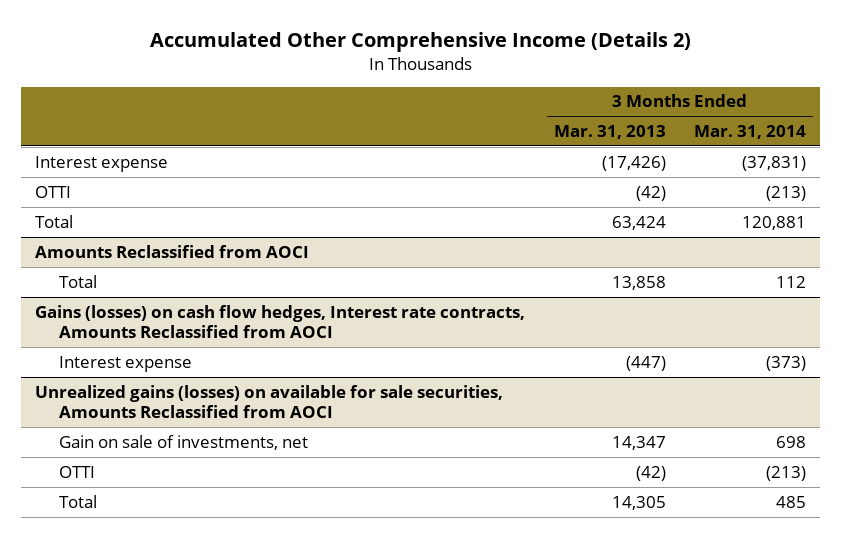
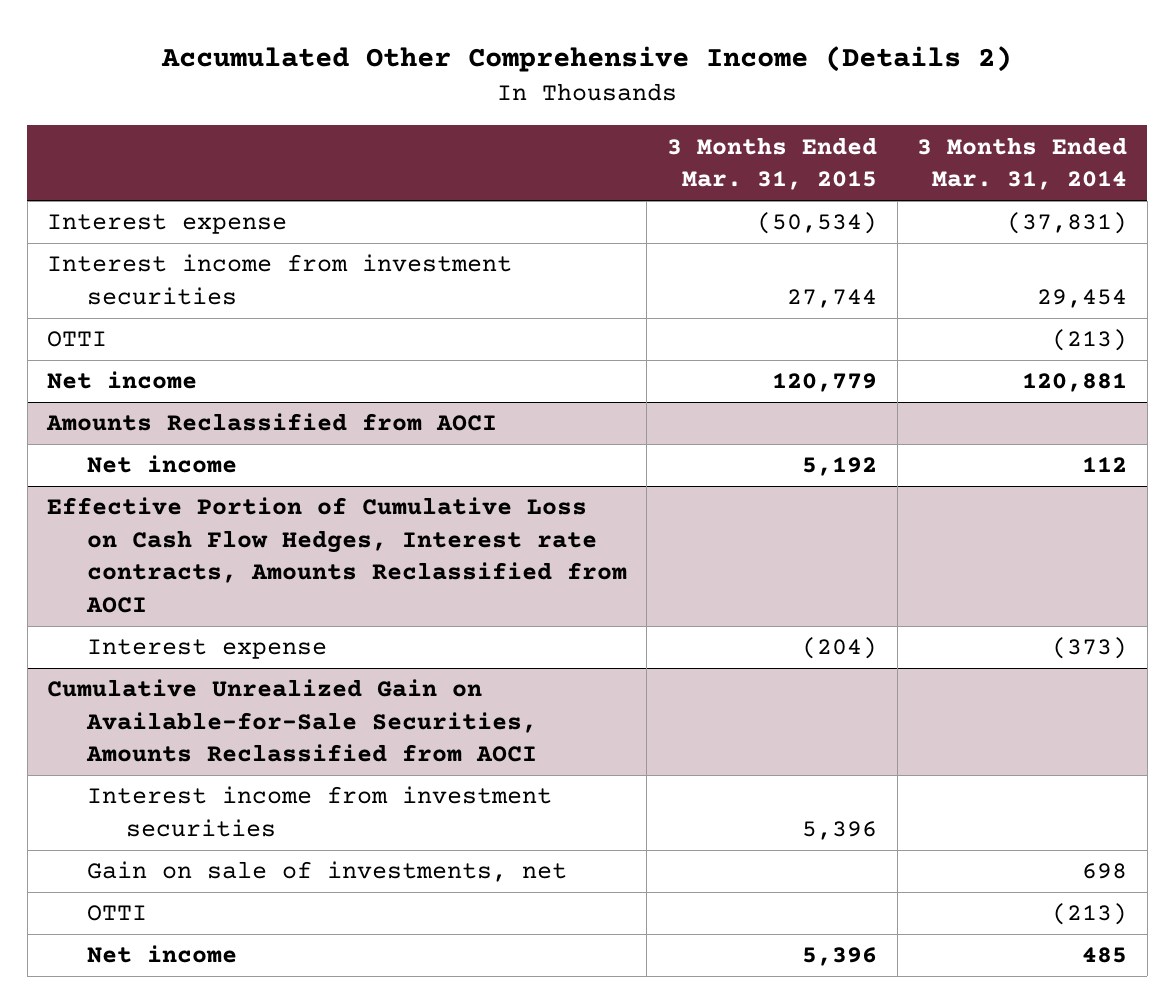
- | 3 Months Ended Mar. 31, 2013 | 3 Months Ended Mar. 31, 2014
+ | 3 Months Ended Mar. 31, 2015 | 3 Months Ended Mar. 31, 2014
+ Interest income from investment securities | 27,744 | 29,454
- Total | 63,424 | 120,881
+ Net income | 120,779 | 120,881
@ Amounts Reclassified from AOCI
- Total | 13,858 | 112
- Gains (losses) on cash flow hedges, Interest rate contracts, Amounts Reclassified from AOCI
@ Amounts Reclassified from AOCI
+ Net income | 5,192 | 112
+ Effective Portion of Cumulative Loss on Cash Flow Hedges, Interest rate contracts, Amounts Reclassified from AOCI
- Unrealized gains (losses) on available for sale securities, Amounts Reclassified from AOCI
+ Cumulative Unrealized Gain on Available-for-Sale Securities, Amounts Reclassified from AOCI
+ Interest income from investment securities | 5,396 |
- Total | 14,305 | 485
+ Net income | 5,396 | 485

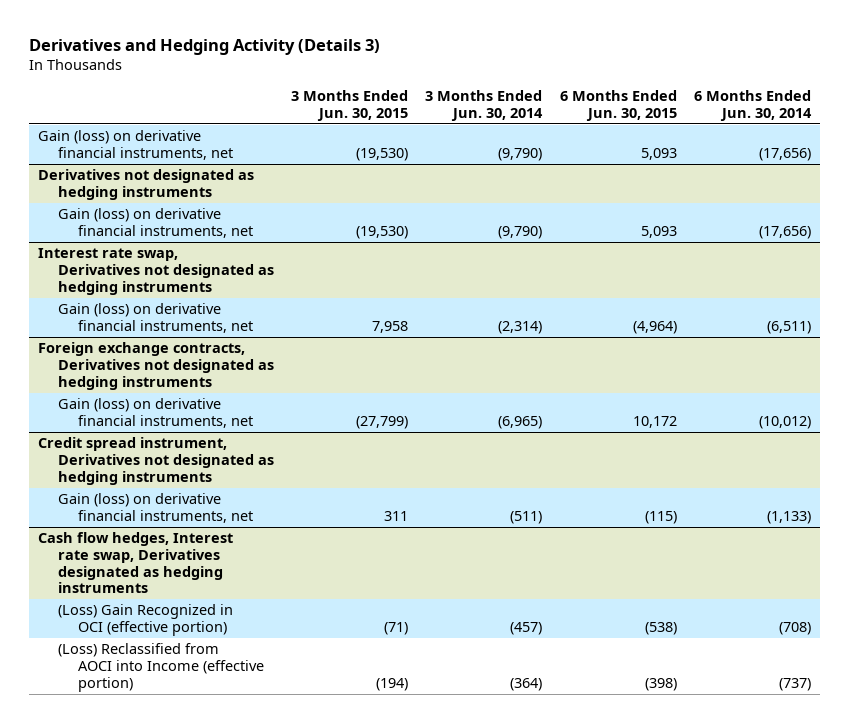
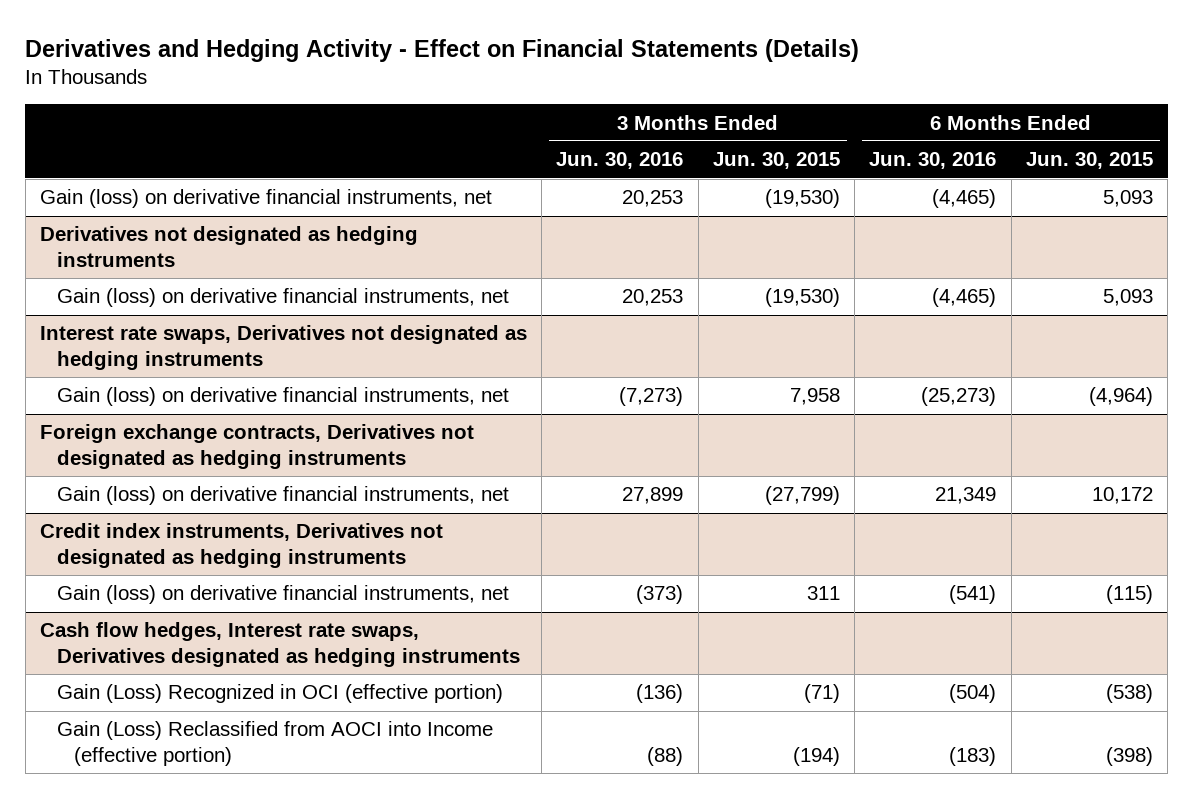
- Derivatives and Hedging Activity (Details 3)
+ Derivatives and Hedging Activity - Effect on Financial Statements (Details)
- | 3 Months Ended Jun. 30, 2015 | 3 Months Ended Jun. 30, 2014 | 6 Months Ended Jun. 30, 2015 | 6 Months Ended Jun. 30, 2014
+ | 3 Months Ended Jun. 30, 2016 | 3 Months Ended Jun. 30, 2015 | 6 Months Ended Jun. 30, 2016 | 6 Months Ended Jun. 30, 2015
- Interest rate swap, Derivatives not designated as hedging instruments
+ Interest rate swaps, Derivatives not designated as hedging instruments
- Credit spread instrument, Derivatives not designated as hedging instruments
+ Credit index instruments, Derivatives not designated as hedging instruments
- Cash flow hedges, Interest rate swap, Derivatives designated as hedging instruments
- (Loss) Gain Recognized in OCI (effective portion) | (71) | (457) | (538) | (708)
- (Loss) Reclassified from AOCI into Income (effective portion) | (194) | (364) | (398) | (737)
+ Cash flow hedges, Interest rate swaps, Derivatives designated as hedging instruments
+ Gain (Loss) Recognized in OCI (effective portion) | (136) | (71) | (504) | (538)
+ Gain (Loss) Reclassified from AOCI into Income (effective portion) | (88) | (194) | (183) | (398)

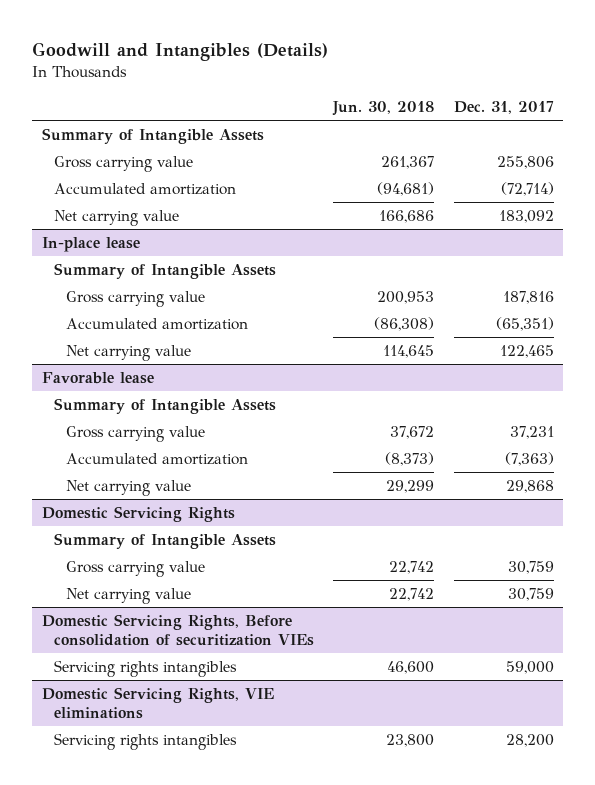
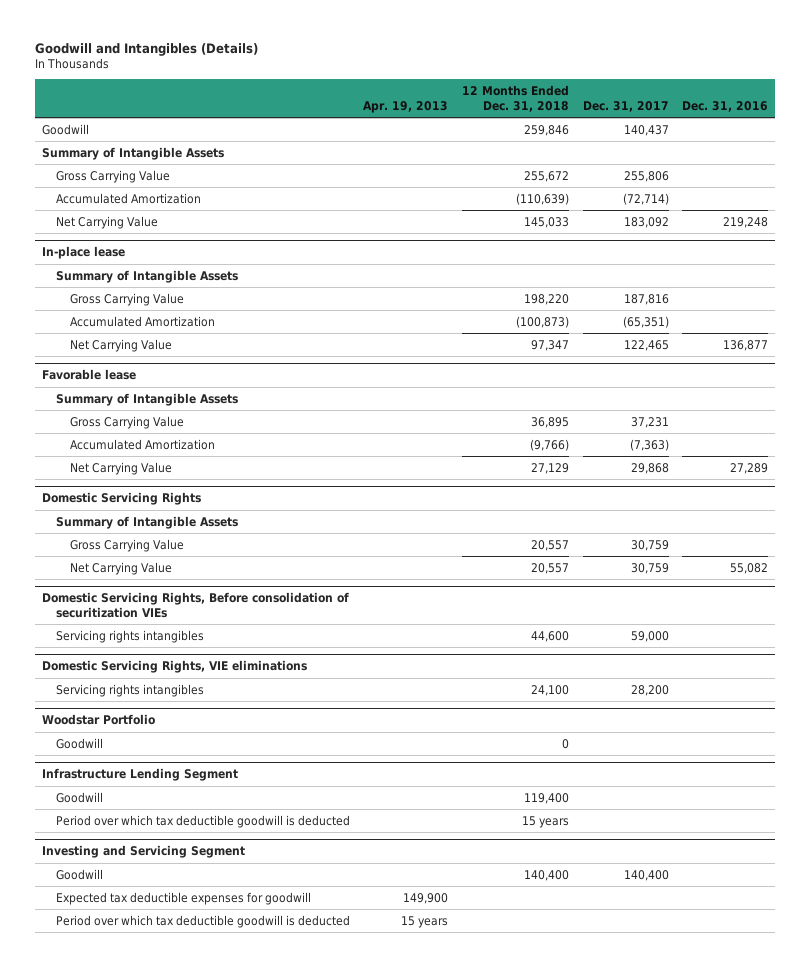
- | Jun. 30, 2018 | Dec. 31, 2017
+ | Apr. 19, 2013 | 12 Months Ended Dec. 31, 2018 | Dec. 31, 2017 | Dec. 31, 2016
+ Goodwill | | 259,846 | 140,437 |
- Gross carrying value | 261,367 | 255,806
- Accumulated amortization | (94,681) | (72,714)
- Net carrying value | 166,686 | 183,092
+ Gross Carrying Value | | 255,672 | 255,806 |
+ Accumulated Amortization | | (110,639) | (72,714) |
+ Net Carrying Value | | 145,033 | 183,092 | 219,248
@ In-place lease
- Gross carrying value | 200,953 | 187,816
- Accumulated amortization | (86,308) | (65,351)
- Net carrying value | 114,645 | 122,465
+ Gross Carrying Value | | 198,220 | 187,816 |
+ Accumulated Amortization | | (100,873) | (65,351) |
+ Net Carrying Value | | 97,347 | 122,465 | 136,877
@ Favorable lease
- Gross carrying value | 37,672 | 37,231
- Accumulated amortization | (8,373) | (7,363)
- Net carrying value | 29,299 | 29,868
+ Gross Carrying Value | | 36,895 | 37,231 |
+ Accumulated Amortization | | (9,766) | (7,363) |
+ Net Carrying Value | | 27,129 | 29,868 | 27,289
@ Domestic Servicing Rights
- Gross carrying value | 22,742 | 30,759
- Net carrying value | 22,742 | 30,759
+ Gross Carrying Value | | 20,557 | 30,759 |
+ Net Carrying Value | | 20,557 | 30,759 | 55,082
+ Woodstar Portfolio
+ Goodwill | | 0 | |
+ Infrastructure Lending Segment
+ Goodwill | | 119,400 | |
+ Period over which tax deductible goodwill is deducted | | 15 years | |
+ Investing and Servicing Segment
+ Goodwill | | 140,400 | 140,400 |
+ Expected tax deductible expenses for goodwill | 149,900 | | |
+ Period over which tax deductible goodwill is deducted | 15 years | | |

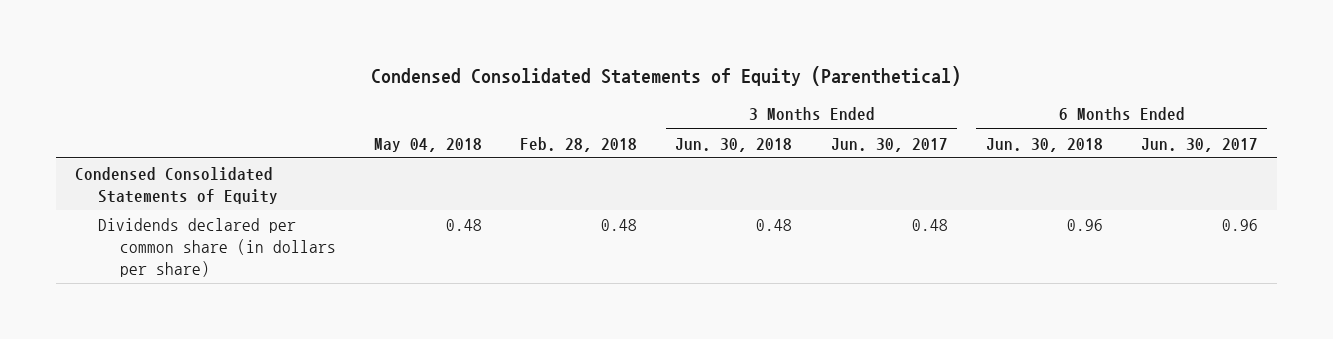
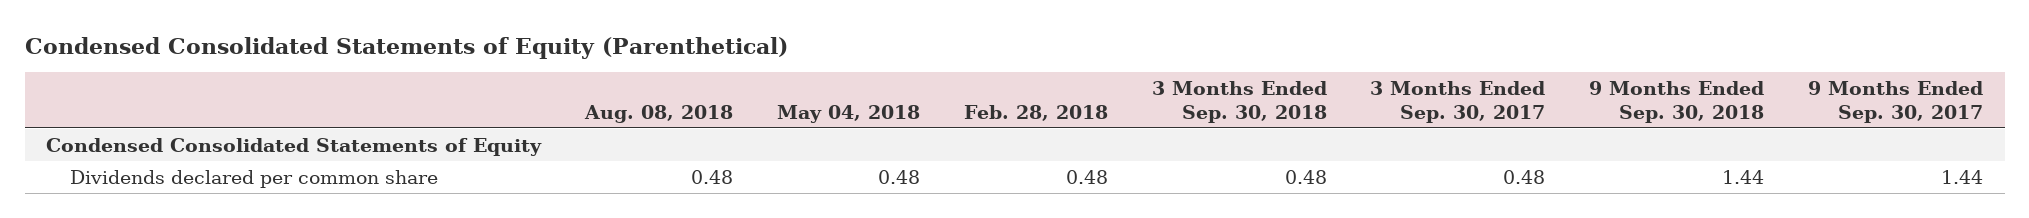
- | May 04, 2018 | Feb. 28, 2018 | 3 Months Ended Jun. 30, 2018 | 3 Months Ended Jun. 30, 2017 | 6 Months Ended Jun. 30, 2018 | 6 Months Ended Jun. 30, 2017
+ | Aug. 08, 2018 | May 04, 2018 | Feb. 28, 2018 | 3 Months Ended Sep. 30, 2018 | 3 Months Ended Sep. 30, 2017 | 9 Months Ended Sep. 30, 2018 | 9 Months Ended Sep. 30, 2017
- Dividends declared per common share (in dollars per share) | 0.48 | 0.48 | 0.48 | 0.48 | 0.96 | 0.96
+ Dividends declared per common share | 0.48 | 0.48 | 0.48 | 0.48 | 0.48 | 1.44 | 1.44

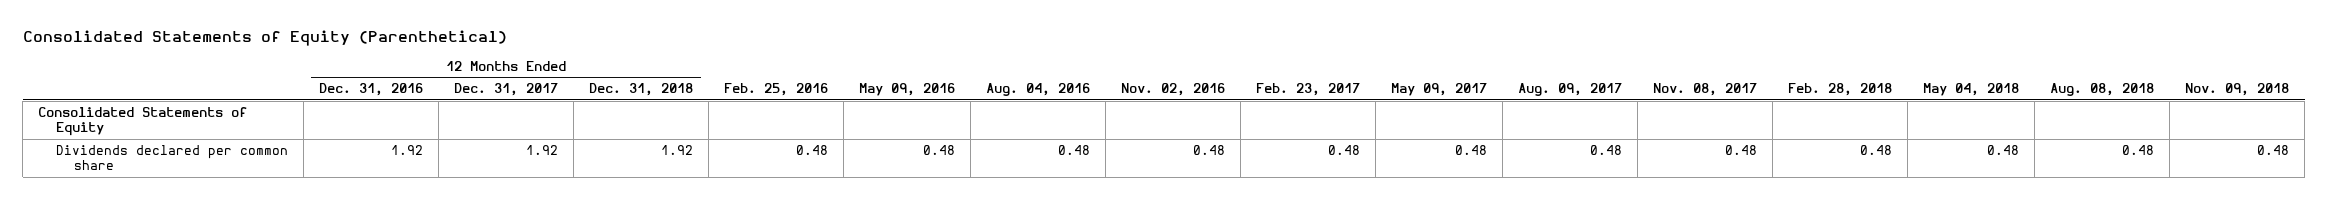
- Condensed Consolidated Statements of Equity (Parenthetical)
+ Consolidated Statements of Equity (Parenthetical)
- | Aug. 08, 2018 | May 04, 2018 | Feb. 28, 2018 | 3 Months Ended Sep. 30, 2018 | 3 Months Ended Sep. 30, 2017 | 9 Months Ended Sep. 30, 2018 | 9 Months Ended Sep. 30, 2017
+ | 12 Months Ended Dec. 31, 2016 | 12 Months Ended Dec. 31, 2017 | 12 Months Ended Dec. 31, 2018 | Feb. 25, 2016 | May 09, 2016 | Aug. 04, 2016 | Nov. 02, 2016 | Feb. 23, 2017 | May 09, 2017 | Aug. 09, 2017 | Nov. 08, 2017 | Feb. 28, 2018 | May 04, 2018 | Aug. 08, 2018 | Nov. 09, 2018
- Condensed Consolidated Statements of Equity
+ Consolidated Statements of Equity

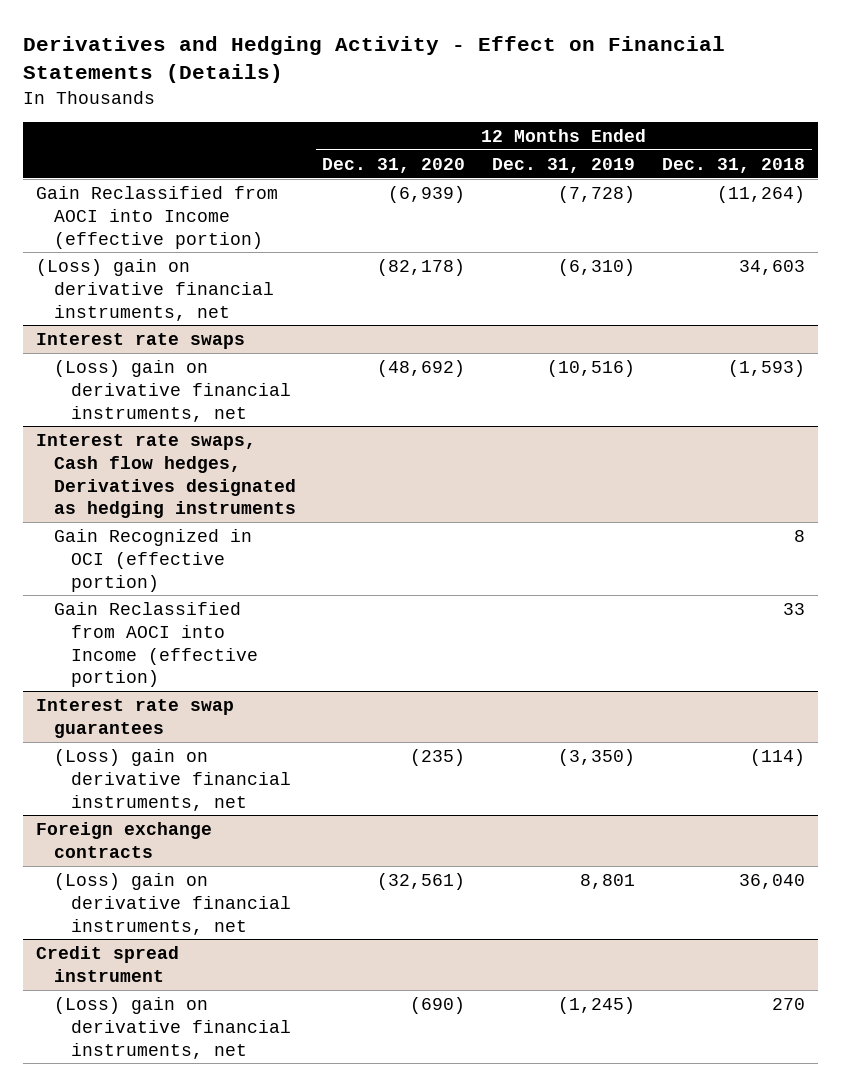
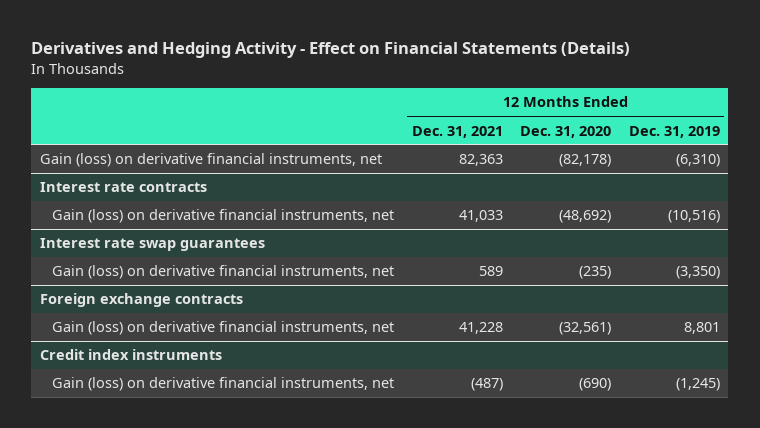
- | 12 Months Ended Dec. 31, 2020 | 12 Months Ended Dec. 31, 2019 | 12 Months Ended Dec. 31, 2018
+ | 12 Months Ended Dec. 31, 2021 | 12 Months Ended Dec. 31, 2020 | 12 Months Ended Dec. 31, 2019
- Gain Reclassified from AOCI into Income (effective portion) | (6,939) | (7,728) | (11,264)
- (Loss) gain on derivative financial instruments, net | (82,178) | (6,310) | 34,603
- Interest rate swaps
- (Loss) gain on derivative financial instruments, net | (48,692) | (10,516) | (1,593)
- Interest rate swaps, Cash flow hedges, Derivatives designated as hedging instruments
- Gain Recognized in OCI (effective portion) | | | 8
- Gain Reclassified from AOCI into Income (effective portion) | | | 33
+ Gain (loss) on derivative financial instruments, net | 82,363 | (82,178) | (6,310)
+ Interest rate contracts
+ Gain (loss) on derivative financial instruments, net | 41,033 | (48,692) | (10,516)
@ Interest rate swap guarantees
- (Loss) gain on derivative financial instruments, net | (235) | (3,350) | (114)
+ Gain (loss) on derivative financial instruments, net | 589 | (235) | (3,350)
@ Foreign exchange contracts
- (Loss) gain on derivative financial instruments, net | (32,561) | 8,801 | 36,040
- Credit spread instrument
- (Loss) gain on derivative financial instruments, net | (690) | (1,245) | 270
@ Foreign exchange contracts
+ Gain (loss) on derivative financial instruments, net | 41,228 | (32,561) | 8,801
+ Credit index instruments
+ Gain (loss) on derivative financial instruments, net | (487) | (690) | (1,245)

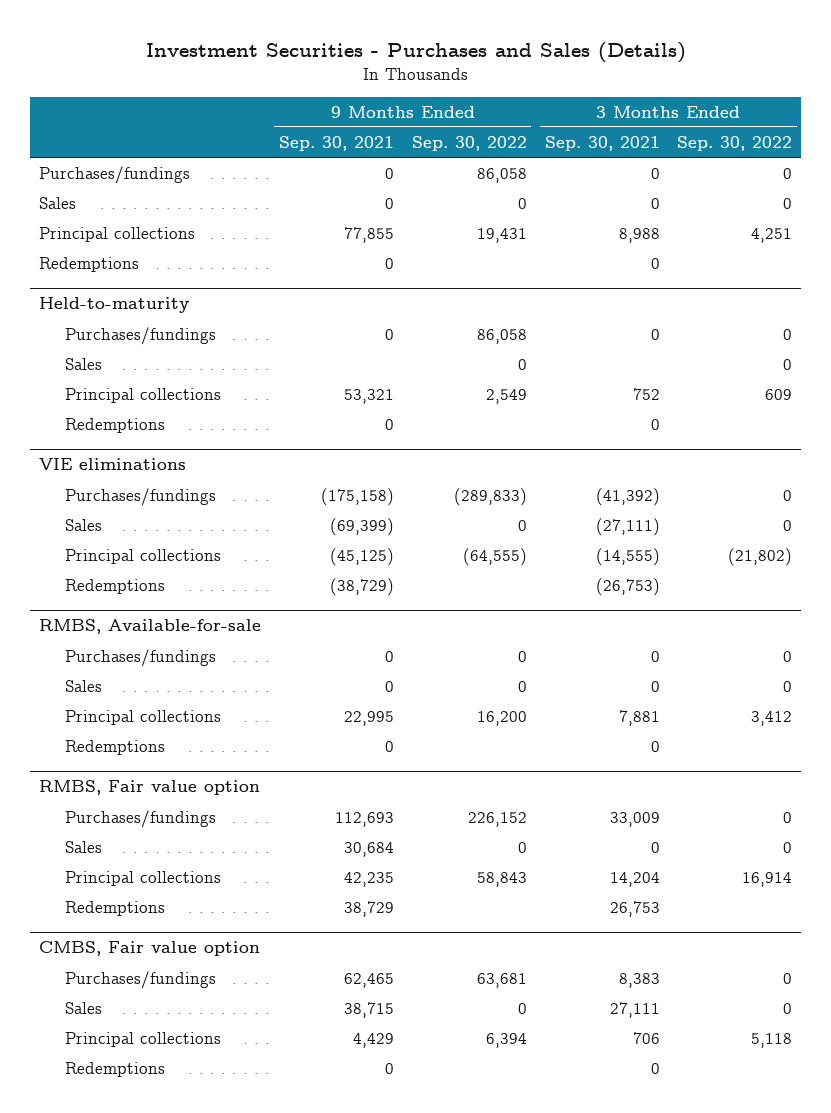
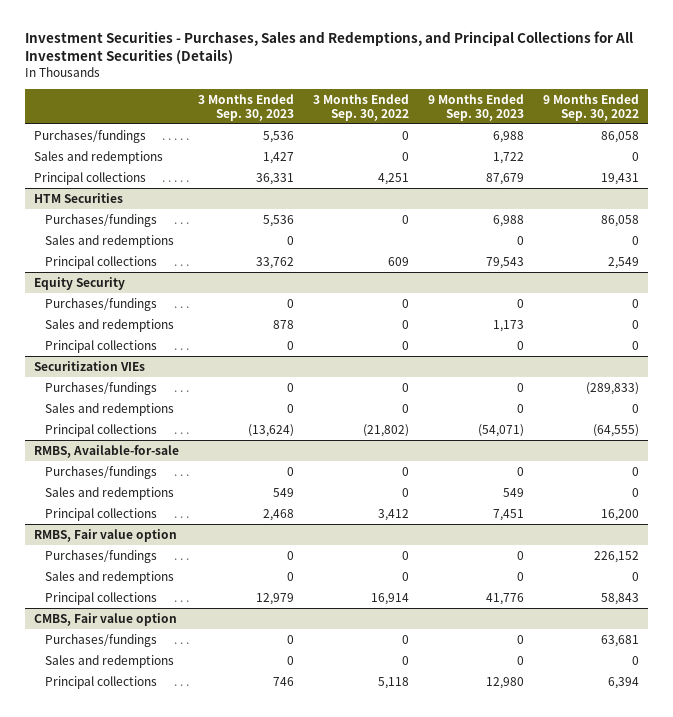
- Investment Securities - Purchases and Sales (Details)
+ Investment Securities - Purchases, Sales and Redemptions, and Principal Collections for All Investment Securities (Details)
- | 9 Months Ended Sep. 30, 2021 | 9 Months Ended Sep. 30, 2022 | 3 Months Ended Sep. 30, 2021 | 3 Months Ended Sep. 30, 2022
+ | 3 Months Ended Sep. 30, 2023 | 3 Months Ended Sep. 30, 2022 | 9 Months Ended Sep. 30, 2023 | 9 Months Ended Sep. 30, 2022
- Sales | 0 | 0 | 0 | 0
+ Sales and redemptions | 1,427 | 0 | 1,722 | 0
- Redemptions | 0 | | 0 |
- Held-to-maturity
+ HTM Securities
- Sales | | 0 | | 0
+ Sales and redemptions | 0 | | 0 | 0
- Redemptions | 0 | | 0 |
- VIE eliminations
+ Equity Security
+ Purchases/fundings | 0 | 0 | 0 | 0
+ Sales and redemptions | 878 | 0 | 1,173 | 0
+ Principal collections | 0 | 0 | 0 | 0
+ Securitization VIEs
- Sales | (69,399) | 0 | (27,111) | 0
+ Sales and redemptions | 0 | 0 | 0 | 0
- Redemptions | (38,729) | | (26,753) |
@ RMBS, Available-for-sale
- Sales | 0 | 0 | 0 | 0
+ Sales and redemptions | 549 | 0 | 549 | 0
- Redemptions | 0 | | 0 |
@ RMBS, Fair value option
- Sales | 30,684 | 0 | 0 | 0
+ Sales and redemptions | 0 | 0 | 0 | 0
- Redemptions | 38,729 | | 26,753 |
@ CMBS, Fair value option
- Sales | 38,715 | 0 | 27,111 | 0
+ Sales and redemptions | 0 | 0 | 0 | 0
- Redemptions | 0 | | 0 |

